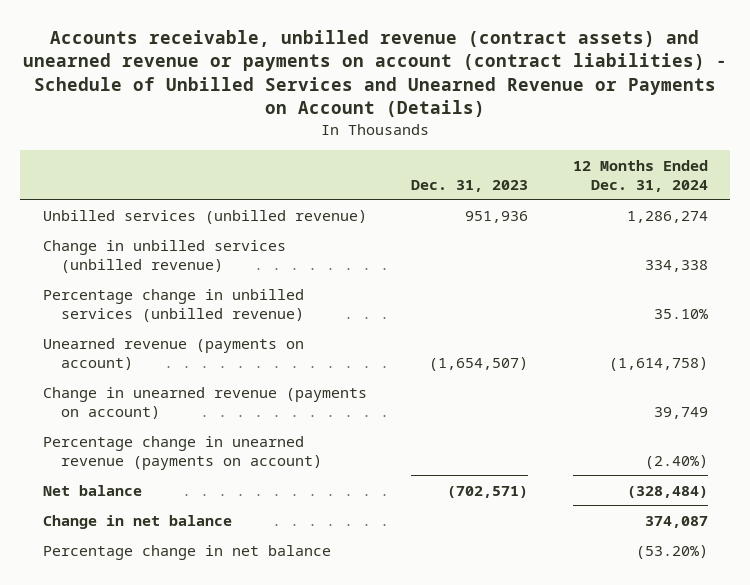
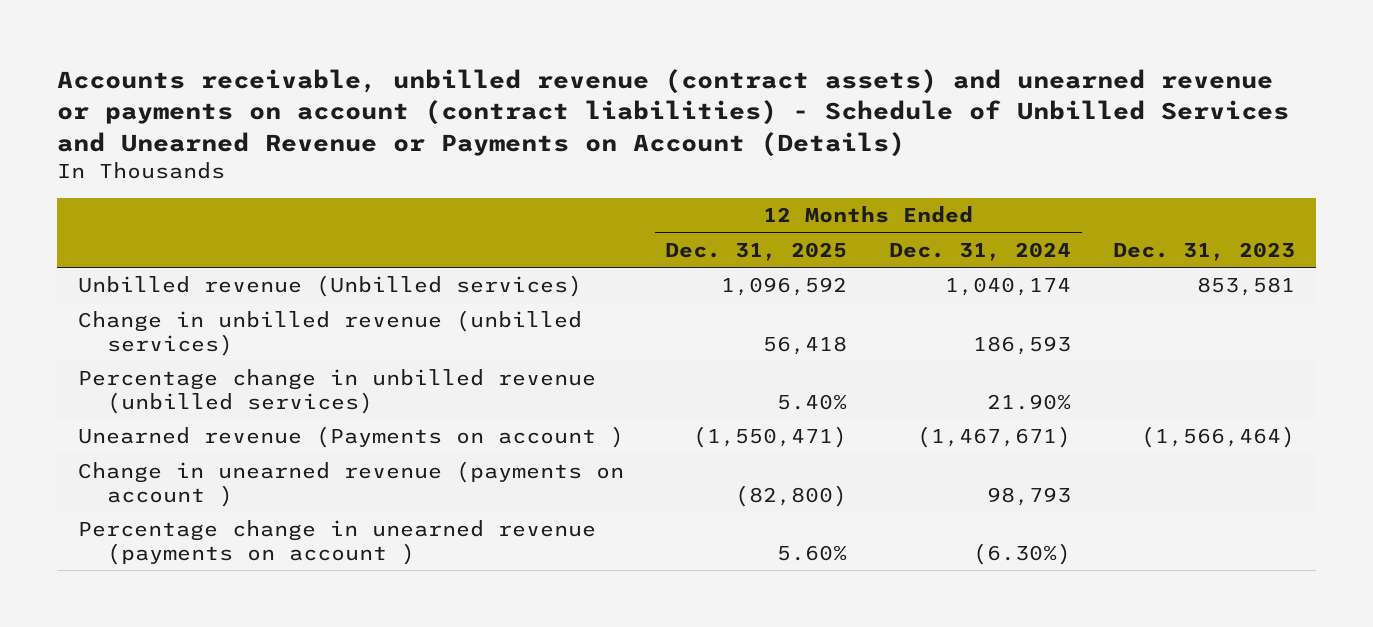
- | Dec. 31, 2023 | 12 Months Ended Dec. 31, 2024
+ | 12 Months Ended Dec. 31, 2025 | 12 Months Ended Dec. 31, 2024 | Dec. 31, 2023
- Unbilled services (unbilled revenue) | 951,936 | 1,286,274
- Change in unbilled services (unbilled revenue) | | 334,338
- Percentage change in unbilled services (unbilled revenue) | | 35.10%
- Unearned revenue (payments on account) | (1,654,507) | (1,614,758)
- Change in unearned revenue (payments on account) | | 39,749
- Percentage change in unearned revenue (payments on account) | | (2.40%)
- Net balance | (702,571) | (328,484)
- Change in net balance | | 374,087
- Percentage change in net balance | | (53.20%)
+ Unbilled revenue (Unbilled services) | 1,096,592 | 1,040,174 | 853,581
+ Change in unbilled revenue (unbilled services) | 56,418 | 186,593 |
+ Percentage change in unbilled revenue (unbilled services) | 5.40% | 21.90% |
+ Unearned revenue (Payments on account ) | (1,550,471) | (1,467,671) | (1,566,464)
+ Change in unearned revenue (payments on account ) | (82,800) | 98,793 |
+ Percentage change in unearned revenue (payments on account ) | 5.60% | (6.30%) |

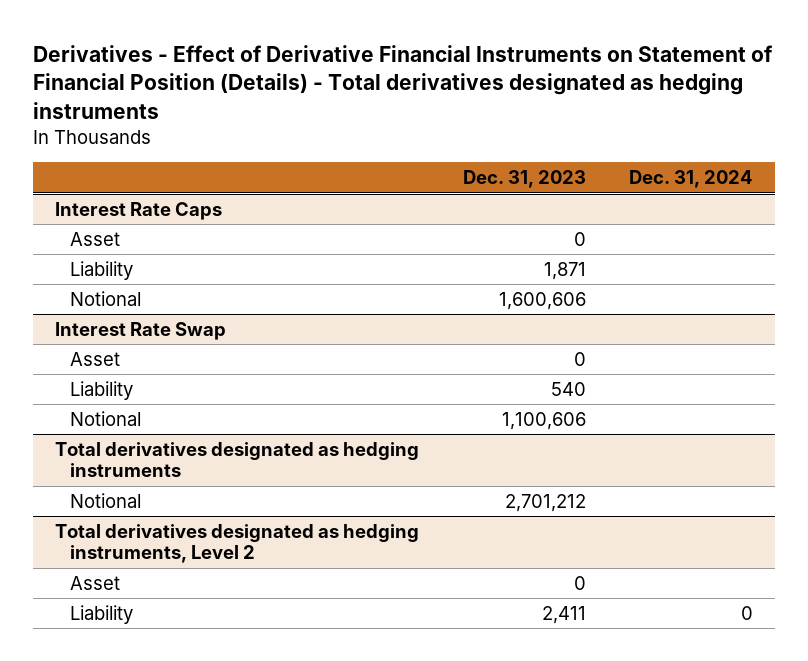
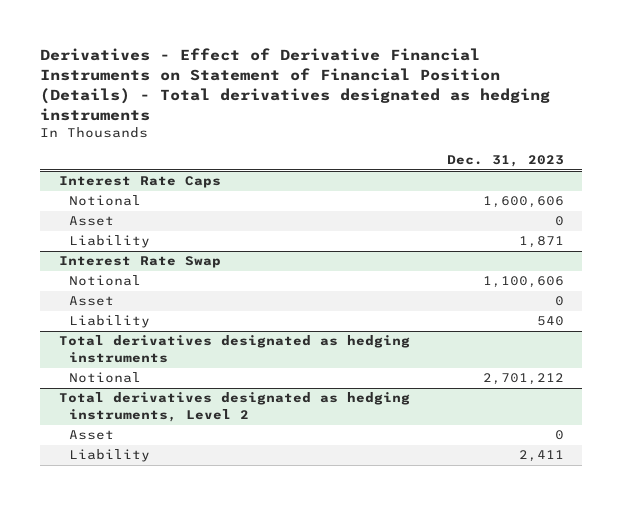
- | Dec. 31, 2023 | Dec. 31, 2024
+ | Dec. 31, 2023
@ Interest Rate Caps
moved up: Notional | 1,600,606
@ Interest Rate Swap
moved up: Notional | 1,100,606

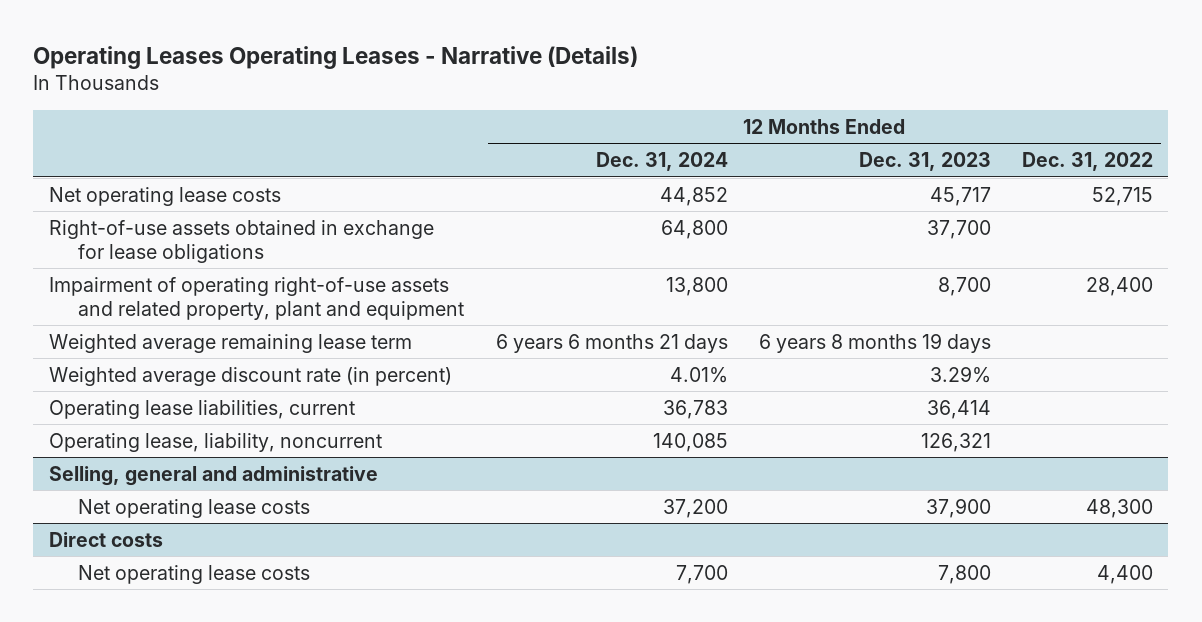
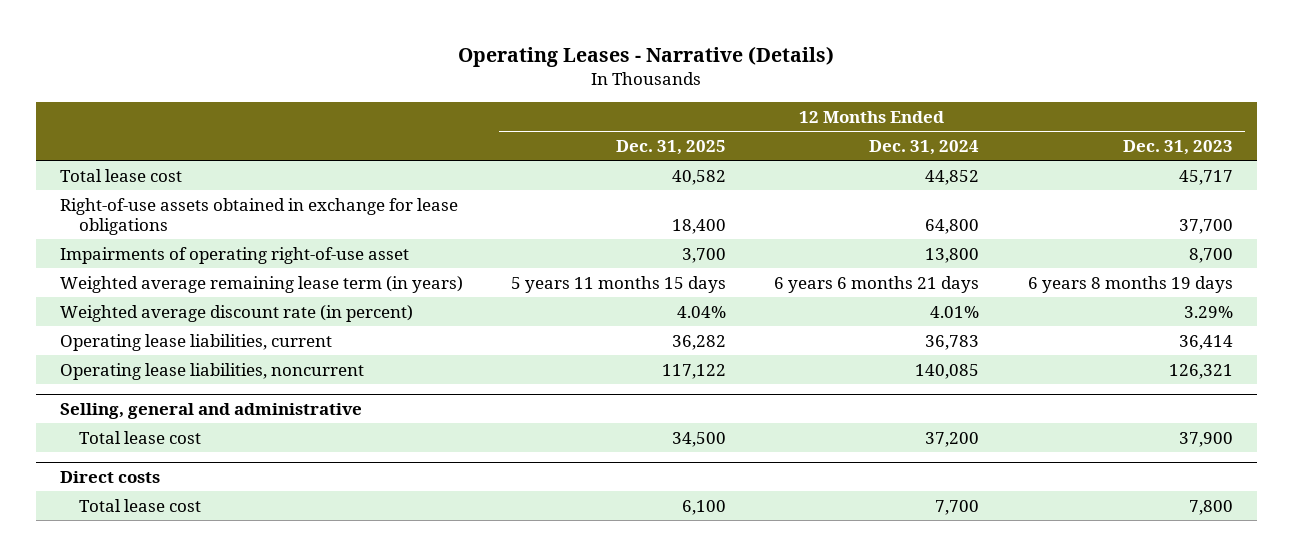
- Operating Leases Operating Leases - Narrative (Details)
+ Operating Leases - Narrative (Details)
- | 12 Months Ended Dec. 31, 2024 | 12 Months Ended Dec. 31, 2023 | 12 Months Ended Dec. 31, 2022
+ | 12 Months Ended Dec. 31, 2025 | 12 Months Ended Dec. 31, 2024 | 12 Months Ended Dec. 31, 2023
- Net operating lease costs | 44,852 | 45,717 | 52,715
+ Total lease cost | 40,582 | 44,852 | 45,717
- Impairment of operating right-of-use assets and related property, plant and equipment | 13,800 | 8,700 | 28,400
- Weighted average remaining lease term | 6 years 6 months 21 days | 6 years 8 months 19 days |
+ Impairments of operating right-of-use asset | 3,700 | 13,800 | 8,700
+ Weighted average remaining lease term (in years) | 5 years 11 months 15 days | 6 years 6 months 21 days | 6 years 8 months 19 days
- Operating lease, liability, noncurrent | 140,085 | 126,321 |
+ Operating lease liabilities, noncurrent | 117,122 | 140,085 | 126,321
@ Selling, general and administrative
- Net operating lease costs | 37,200 | 37,900 | 48,300
+ Total lease cost | 34,500 | 37,200 | 37,900
@ Direct costs
- Net operating lease costs | 7,700 | 7,800 | 4,400
+ Total lease cost | 6,100 | 7,700 | 7,800

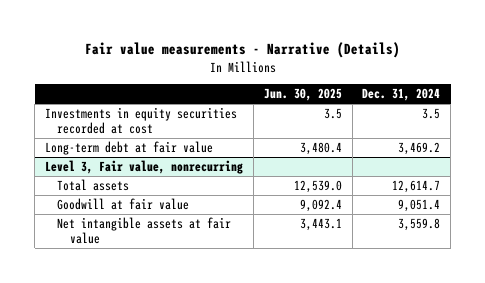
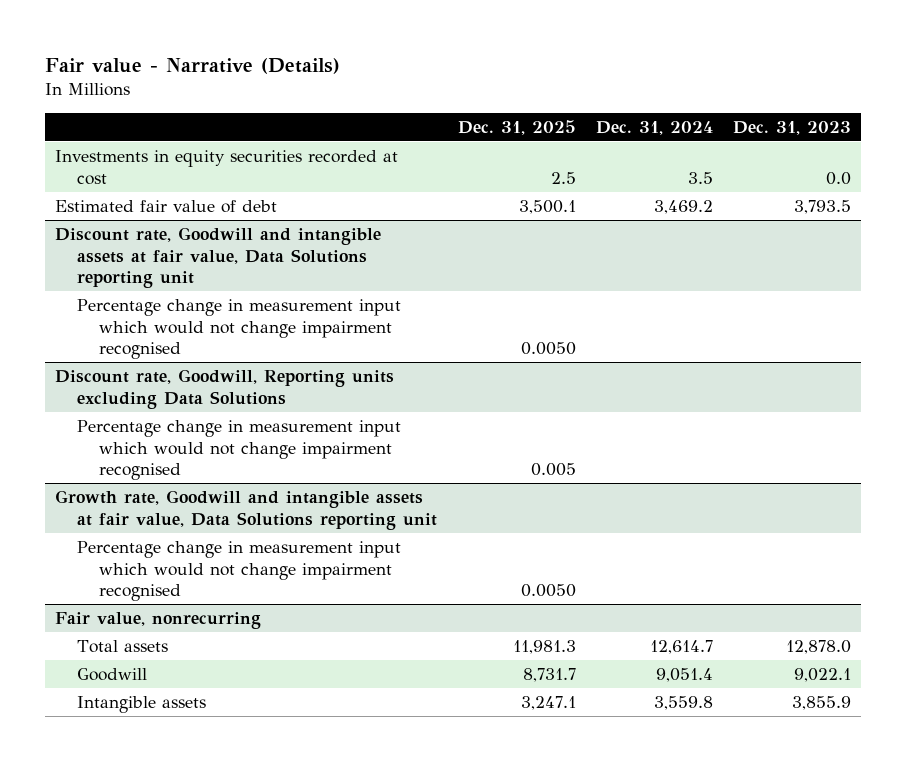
- Fair value measurements - Narrative (Details)
+ Fair value - Narrative (Details)
- | Jun. 30, 2025 | Dec. 31, 2024
+ | Dec. 31, 2025 | Dec. 31, 2024 | Dec. 31, 2023
- Long-term debt at fair value | 3,480.4 | 3,469.2
- Level 3, Fair value, nonrecurring
+ Estimated fair value of debt | 3,500.1 | 3,469.2 | 3,793.5
+ Discount rate, Goodwill and intangible assets at fair value, Data Solutions reporting unit
+ Percentage change in measurement input which would not change impairment recognised | 0.0050 | |
+ Discount rate, Goodwill, Reporting units excluding Data Solutions
+ Percentage change in measurement input which would not change impairment recognised | 0.005 | |
+ Growth rate, Goodwill and intangible assets at fair value, Data Solutions reporting unit
+ Percentage change in measurement input which would not change impairment recognised | 0.0050 | |
+ Fair value, nonrecurring
- Goodwill at fair value | 9,092.4 | 9,051.4
- Net intangible assets at fair value | 3,443.1 | 3,559.8
+ Goodwill | 8,731.7 | 9,051.4 | 9,022.1
+ Intangible assets | 3,247.1 | 3,559.8 | 3,855.9

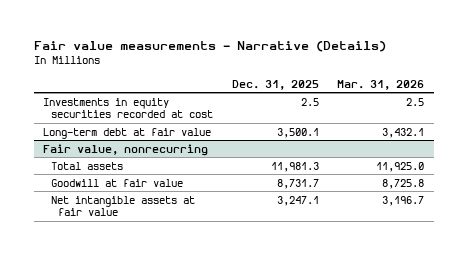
- Fair value - Narrative (Details)
+ Fair value measurements - Narrative (Details)
- | Dec. 31, 2025 | Dec. 31, 2024 | Dec. 31, 2023
+ | Dec. 31, 2025 | Mar. 31, 2026
- Estimated fair value of debt | 3,500.1 | 3,469.2 | 3,793.5
- Discount rate, Goodwill and intangible assets at fair value, Data Solutions reporting unit
- Percentage change in measurement input which would not change impairment recognised | 0.0050 | |
- Discount rate, Goodwill, Reporting units excluding Data Solutions
- Percentage change in measurement input which would not change impairment recognised | 0.005 | |
- Growth rate, Goodwill and intangible assets at fair value, Data Solutions reporting unit
- Percentage change in measurement input which would not change impairment recognised | 0.0050 | |
+ Long-term debt at fair value | 3,500.1 | 3,432.1
@ Fair value, nonrecurring
- Goodwill | 8,731.7 | 9,051.4 | 9,022.1
- Intangible assets | 3,247.1 | 3,559.8 | 3,855.9
+ Goodwill at fair value | 8,731.7 | 8,725.8
+ Net intangible assets at fair value | 3,247.1 | 3,196.7

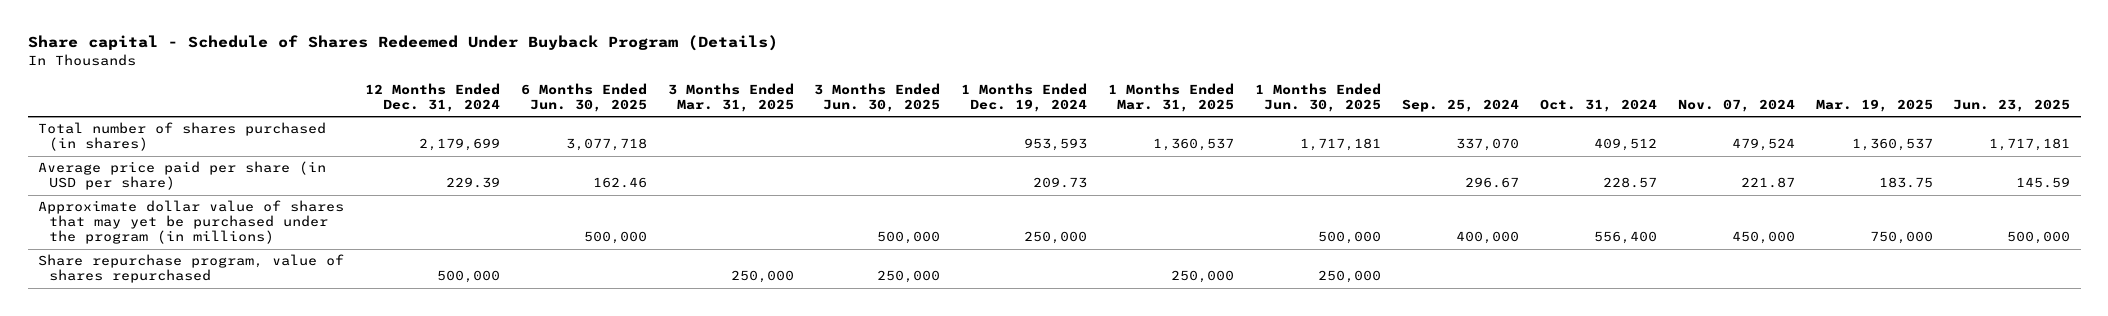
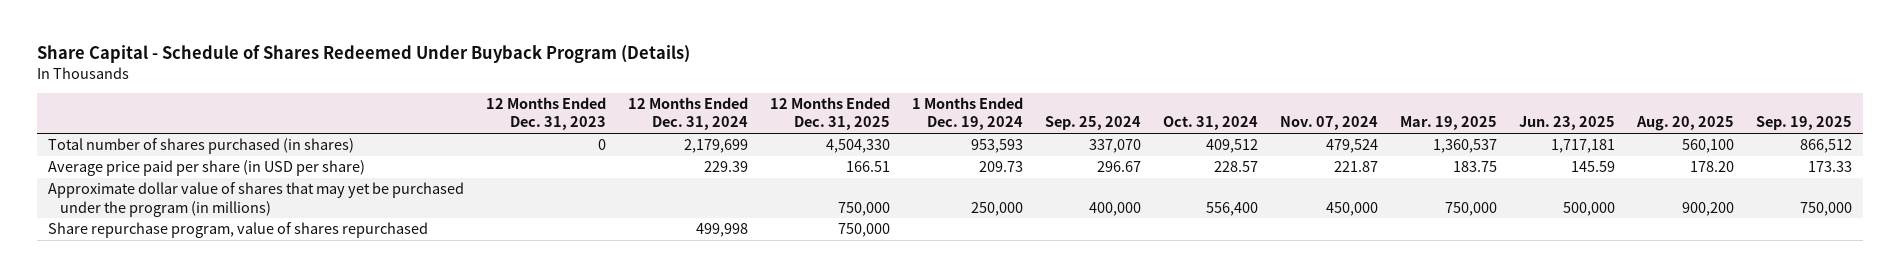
- Share capital - Schedule of Shares Redeemed Under Buyback Program (Details)
+ Share Capital - Schedule of Shares Redeemed Under Buyback Program (Details)
- | 12 Months Ended Dec. 31, 2024 | 6 Months Ended Jun. 30, 2025 | 3 Months Ended Mar. 31, 2025 | 3 Months Ended Jun. 30, 2025 | 1 Months Ended Dec. 19, 2024 | 1 Months Ended Mar. 31, 2025 | 1 Months Ended Jun. 30, 2025 | Sep. 25, 2024 | Oct. 31, 2024 | Nov. 07, 2024 | Mar. 19, 2025 | Jun. 23, 2025
+ | 12 Months Ended Dec. 31, 2023 | 12 Months Ended Dec. 31, 2024 | 12 Months Ended Dec. 31, 2025 | 1 Months Ended Dec. 19, 2024 | Sep. 25, 2024 | Oct. 31, 2024 | Nov. 07, 2024 | Mar. 19, 2025 | Jun. 23, 2025 | Aug. 20, 2025 | Sep. 19, 2025
- Share repurchase program, value of shares repurchased | 500,000 | | 250,000 | 250,000 | | 250,000 | 250,000 | | | | |
+ Share repurchase program, value of shares repurchased | | 499,998 | 750,000 | | | | | | | |

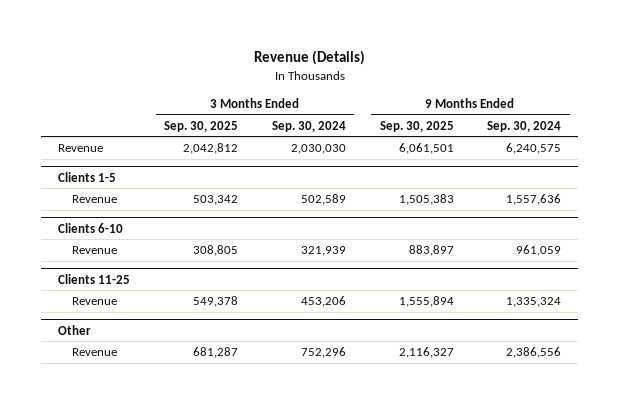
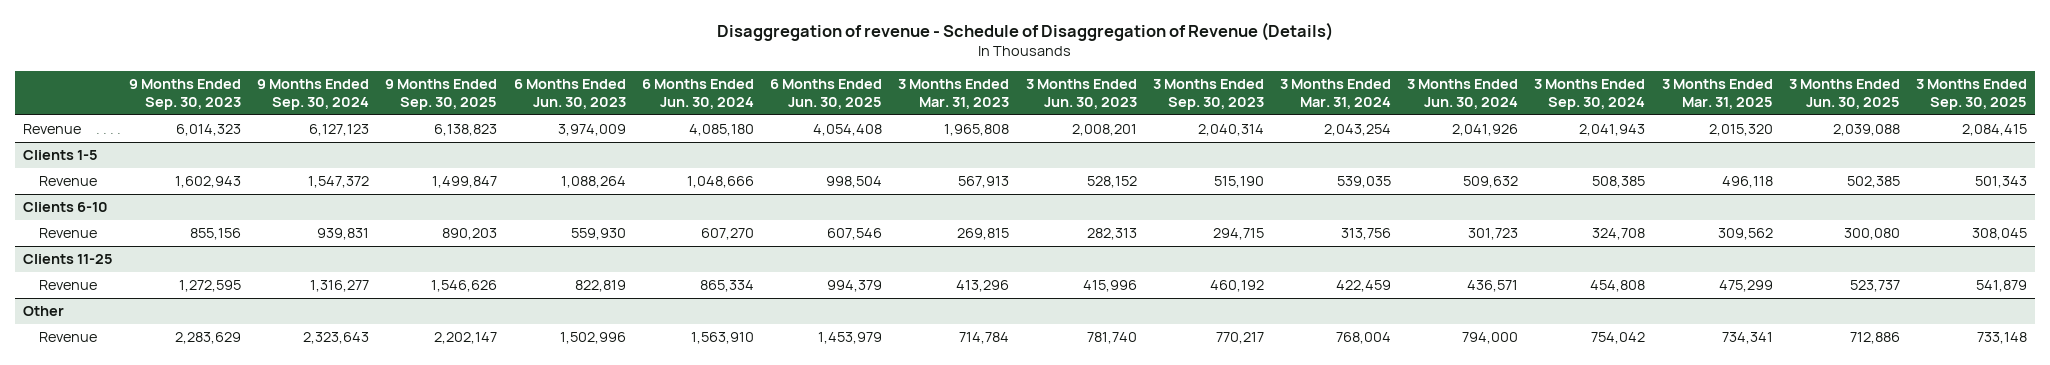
- Revenue (Details)
+ Disaggregation of revenue - Schedule of Disaggregation of Revenue (Details)
- | 3 Months Ended Sep. 30, 2025 | 3 Months Ended Sep. 30, 2024 | 9 Months Ended Sep. 30, 2025 | 9 Months Ended Sep. 30, 2024
+ | 9 Months Ended Sep. 30, 2023 | 9 Months Ended Sep. 30, 2024 | 9 Months Ended Sep. 30, 2025 | 6 Months Ended Jun. 30, 2023 | 6 Months Ended Jun. 30, 2024 | 6 Months Ended Jun. 30, 2025 | 3 Months Ended Mar. 31, 2023 | 3 Months Ended Jun. 30, 2023 | 3 Months Ended Sep. 30, 2023 | 3 Months Ended Mar. 31, 2024 | 3 Months Ended Jun. 30, 2024 | 3 Months Ended Sep. 30, 2024 | 3 Months Ended Mar. 31, 2025 | 3 Months Ended Jun. 30, 2025 | 3 Months Ended Sep. 30, 2025
- Revenue | 2,042,812 | 2,030,030 | 6,061,501 | 6,240,575
+ Revenue | 6,014,323 | 6,127,123 | 6,138,823 | 3,974,009 | 4,085,180 | 4,054,408 | 1,965,808 | 2,008,201 | 2,040,314 | 2,043,254 | 2,041,926 | 2,041,943 | 2,015,320 | 2,039,088 | 2,084,415
@ Clients 1-5
- Revenue | 503,342 | 502,589 | 1,505,383 | 1,557,636
+ Revenue | 1,602,943 | 1,547,372 | 1,499,847 | 1,088,264 | 1,048,666 | 998,504 | 567,913 | 528,152 | 515,190 | 539,035 | 509,632 | 508,385 | 496,118 | 502,385 | 501,343
@ Clients 6-10
- Revenue | 308,805 | 321,939 | 883,897 | 961,059
+ Revenue | 855,156 | 939,831 | 890,203 | 559,930 | 607,270 | 607,546 | 269,815 | 282,313 | 294,715 | 313,756 | 301,723 | 324,708 | 309,562 | 300,080 | 308,045
@ Clients 11-25
- Revenue | 549,378 | 453,206 | 1,555,894 | 1,335,324
+ Revenue | 1,272,595 | 1,316,277 | 1,546,626 | 822,819 | 865,334 | 994,379 | 413,296 | 415,996 | 460,192 | 422,459 | 436,571 | 454,808 | 475,299 | 523,737 | 541,879
@ Other
- Revenue | 681,287 | 752,296 | 2,116,327 | 2,386,556
+ Revenue | 2,283,629 | 2,323,643 | 2,202,147 | 1,502,996 | 1,563,910 | 1,453,979 | 714,784 | 781,740 | 770,217 | 768,004 | 794,000 | 754,042 | 734,341 | 712,886 | 733,148

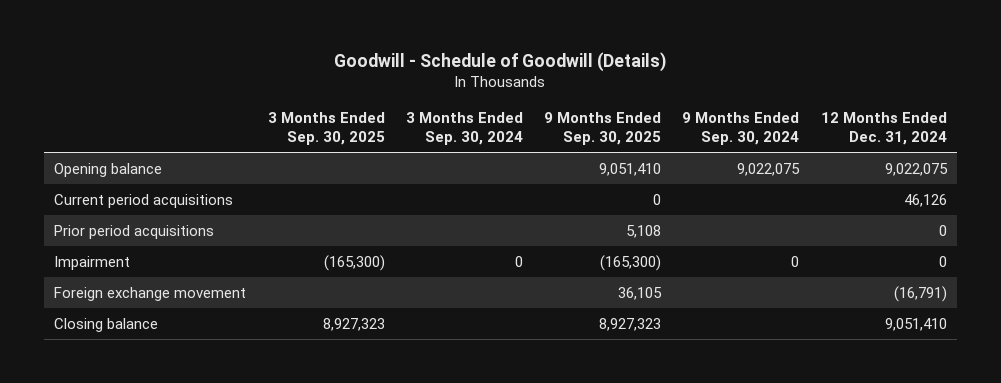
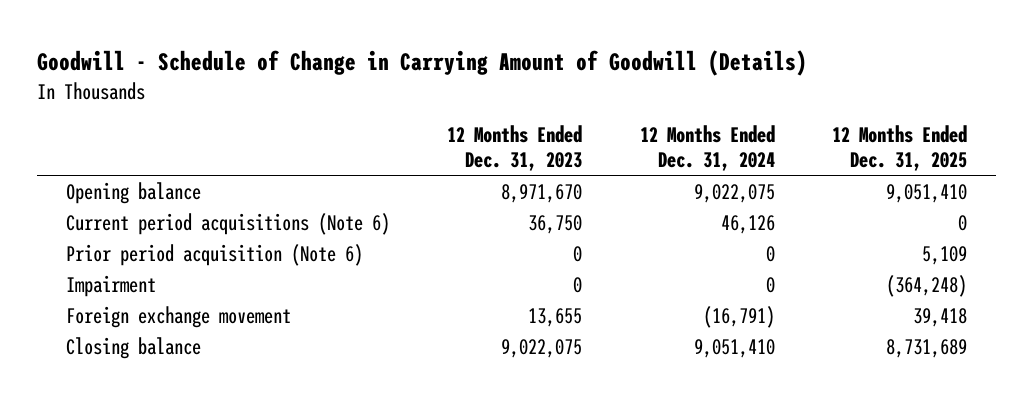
- Goodwill - Schedule of Goodwill (Details)
+ Goodwill - Schedule of Change in Carrying Amount of Goodwill (Details)
- | 3 Months Ended Sep. 30, 2025 | 3 Months Ended Sep. 30, 2024 | 9 Months Ended Sep. 30, 2025 | 9 Months Ended Sep. 30, 2024 | 12 Months Ended Dec. 31, 2024
+ | 12 Months Ended Dec. 31, 2023 | 12 Months Ended Dec. 31, 2024 | 12 Months Ended Dec. 31, 2025
- Current period acquisitions | | | 0 | | 46,126
- Prior period acquisitions | | | 5,108 | | 0
+ Current period acquisitions (Note 6) | 36,750 | 46,126 | 0
+ Prior period acquisition (Note 6) | 0 | 0 | 5,109

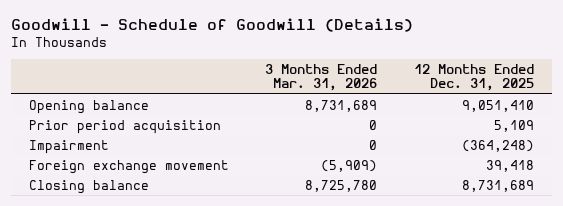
- Goodwill - Schedule of Change in Carrying Amount of Goodwill (Details)
+ Goodwill - Schedule of Goodwill (Details)
- | 12 Months Ended Dec. 31, 2023 | 12 Months Ended Dec. 31, 2024 | 12 Months Ended Dec. 31, 2025
+ | 3 Months Ended Mar. 31, 2026 | 12 Months Ended Dec. 31, 2025
- Current period acquisitions (Note 6) | 36,750 | 46,126 | 0
- Prior period acquisition (Note 6) | 0 | 0 | 5,109
+ Prior period acquisition | 0 | 5,109

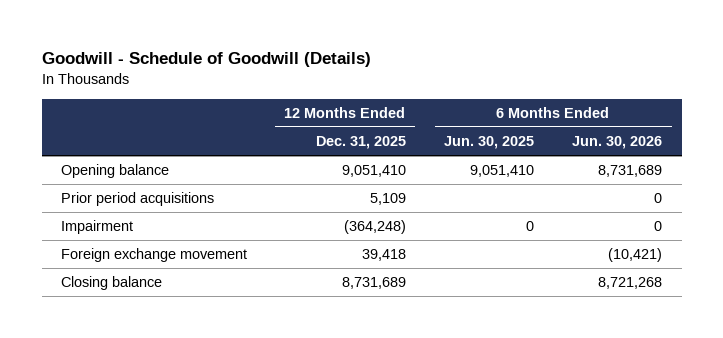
- | 3 Months Ended Mar. 31, 2026 | 12 Months Ended Dec. 31, 2025
+ | 12 Months Ended Dec. 31, 2025 | 6 Months Ended Jun. 30, 2025 | 6 Months Ended Jun. 30, 2026
- Prior period acquisition | 0 | 5,109
+ Prior period acquisitions | 5,109 | | 0

